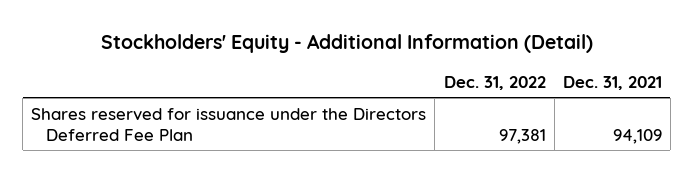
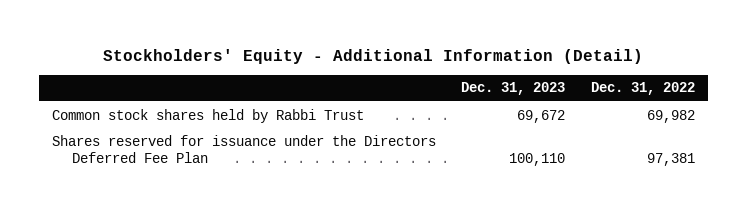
- | Dec. 31, 2022 | Dec. 31, 2021
+ | Dec. 31, 2023 | Dec. 31, 2022
+ Common stock shares held by Rabbi Trust | 69,672 | 69,982

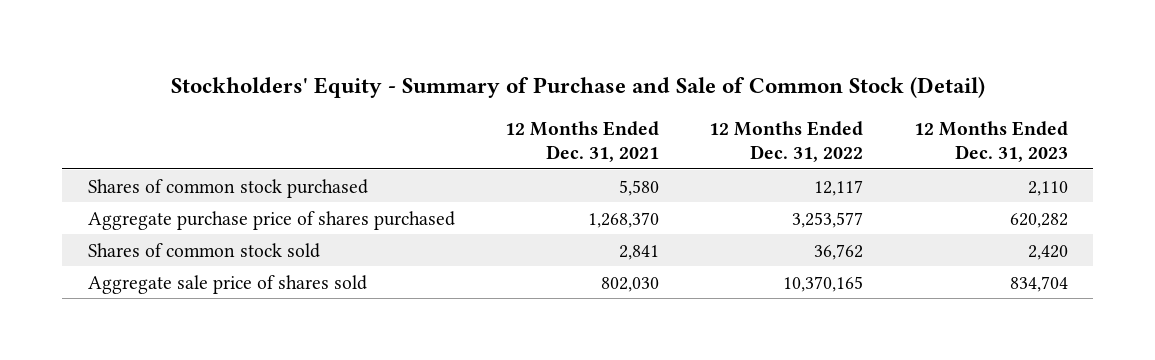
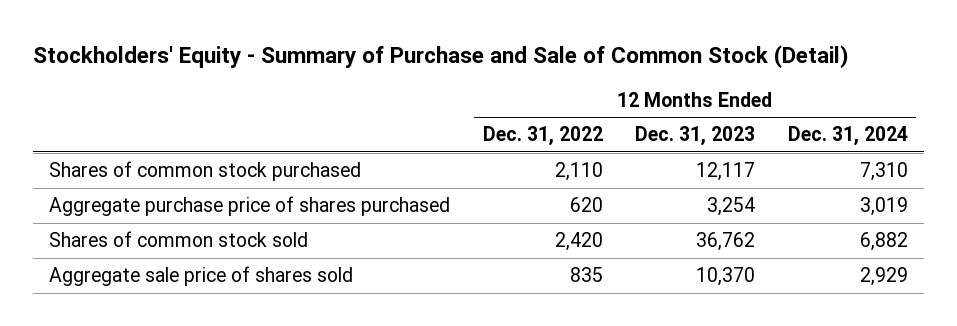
- | 12 Months Ended Dec. 31, 2021 | 12 Months Ended Dec. 31, 2022 | 12 Months Ended Dec. 31, 2023
+ | 12 Months Ended Dec. 31, 2022 | 12 Months Ended Dec. 31, 2023 | 12 Months Ended Dec. 31, 2024
- Shares of common stock purchased | 5,580 | 12,117 | 2,110
- Aggregate purchase price of shares purchased | 1,268,370 | 3,253,577 | 620,282
- Shares of common stock sold | 2,841 | 36,762 | 2,420
- Aggregate sale price of shares sold | 802,030 | 10,370,165 | 834,704
+ Shares of common stock purchased | 2,110 | 12,117 | 7,310
+ Aggregate purchase price of shares purchased | 620 | 3,254 | 3,019
+ Shares of common stock sold | 2,420 | 36,762 | 6,882
+ Aggregate sale price of shares sold | 835 | 10,370 | 2,929

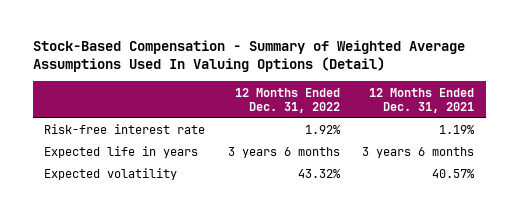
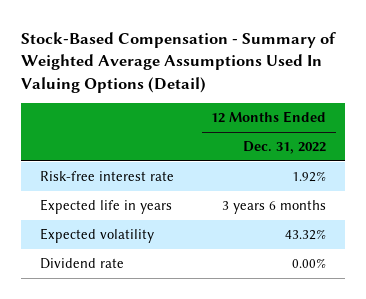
- | 12 Months Ended Dec. 31, 2022 | 12 Months Ended Dec. 31, 2021
+ | 12 Months Ended Dec. 31, 2022
+ Dividend rate | 0.00%

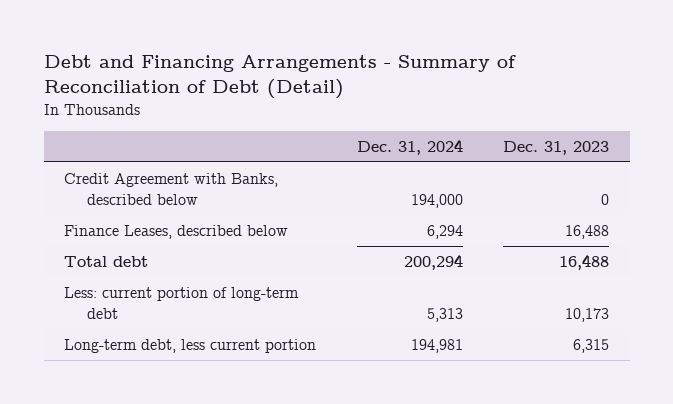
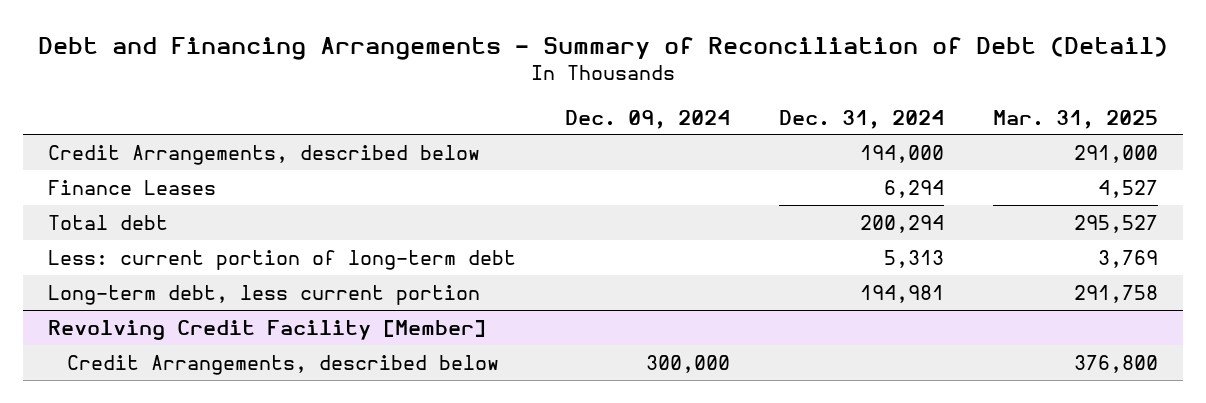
- | Dec. 31, 2024 | Dec. 31, 2023
+ | Dec. 09, 2024 | Dec. 31, 2024 | Mar. 31, 2025
- Credit Agreement with Banks, described below | 194,000 | 0
- Finance Leases, described below | 6,294 | 16,488
+ Credit Arrangements, described below | | 194,000 | 291,000
+ Finance Leases | | 6,294 | 4,527
+ Revolving Credit Facility [Member]
+ Credit Arrangements, described below | 300,000 | | 376,800

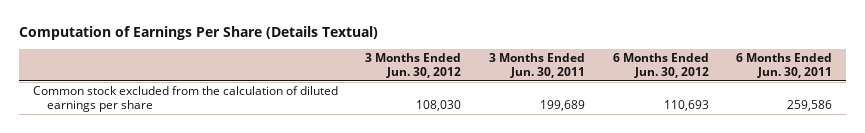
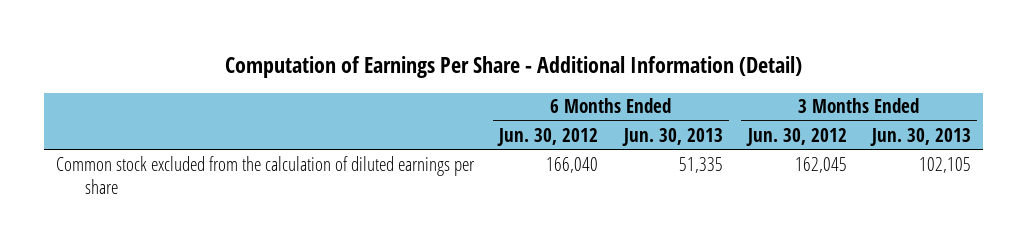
- Computation of Earnings Per Share (Details Textual)
+ Computation of Earnings Per Share - Additional Information (Detail)
- | 3 Months Ended Jun. 30, 2012 | 3 Months Ended Jun. 30, 2011 | 6 Months Ended Jun. 30, 2012 | 6 Months Ended Jun. 30, 2011
+ | 6 Months Ended Jun. 30, 2012 | 6 Months Ended Jun. 30, 2013 | 3 Months Ended Jun. 30, 2012 | 3 Months Ended Jun. 30, 2013
- Common stock excluded from the calculation of diluted earnings per share | 108,030 | 199,689 | 110,693 | 259,586
+ Common stock excluded from the calculation of diluted earnings per share | 166,040 | 51,335 | 162,045 | 102,105

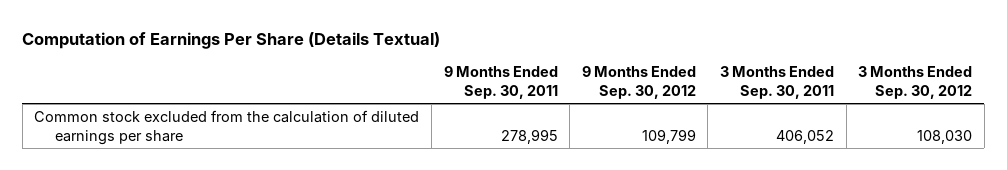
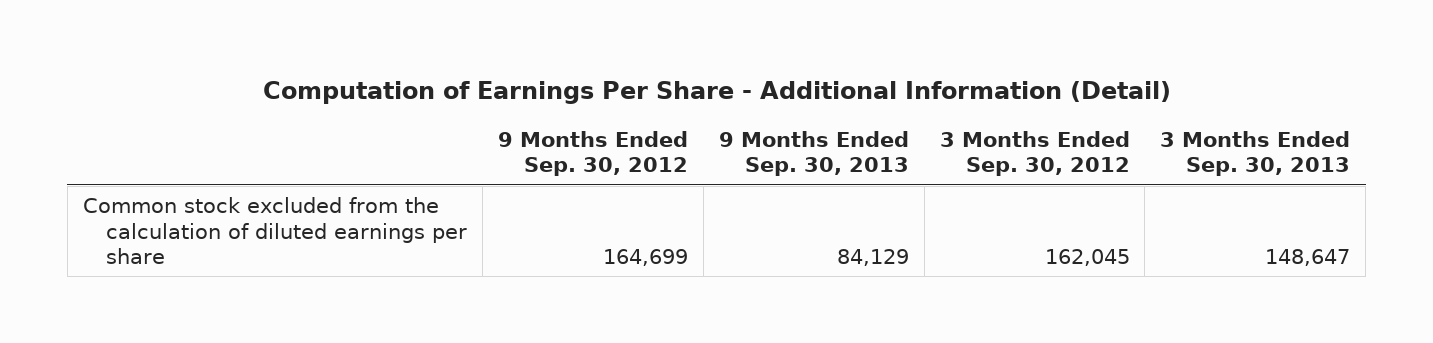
- Computation of Earnings Per Share (Details Textual)
+ Computation of Earnings Per Share - Additional Information (Detail)
- | 9 Months Ended Sep. 30, 2011 | 9 Months Ended Sep. 30, 2012 | 3 Months Ended Sep. 30, 2011 | 3 Months Ended Sep. 30, 2012
+ | 9 Months Ended Sep. 30, 2012 | 9 Months Ended Sep. 30, 2013 | 3 Months Ended Sep. 30, 2012 | 3 Months Ended Sep. 30, 2013
- Common stock excluded from the calculation of diluted earnings per share | 278,995 | 109,799 | 406,052 | 108,030
+ Common stock excluded from the calculation of diluted earnings per share | 164,699 | 84,129 | 162,045 | 148,647

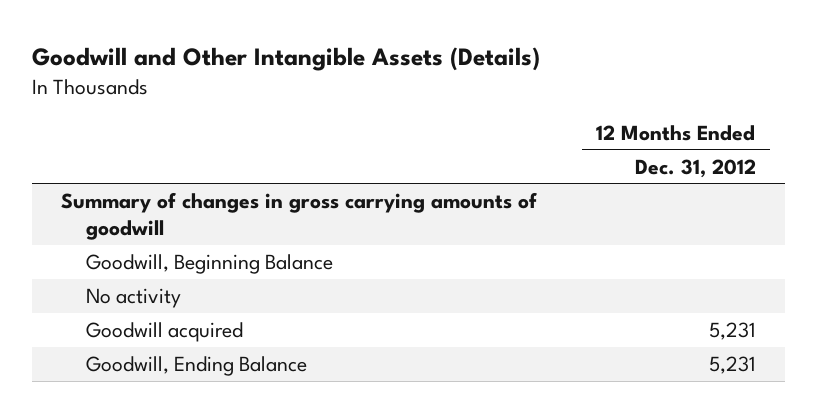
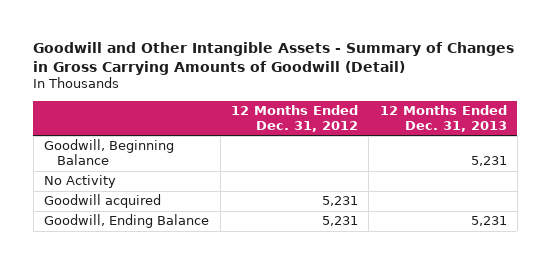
- Goodwill and Other Intangible Assets (Details)
+ Goodwill and Other Intangible Assets - Summary of Changes in Gross Carrying Amounts of Goodwill (Detail)
- | 12 Months Ended Dec. 31, 2012
+ | 12 Months Ended Dec. 31, 2012 | 12 Months Ended Dec. 31, 2013
- Summary of changes in gross carrying amounts of goodwill
- No activity
+ No Activity

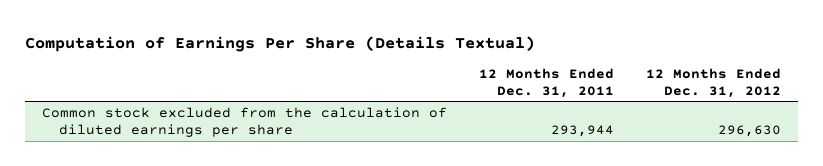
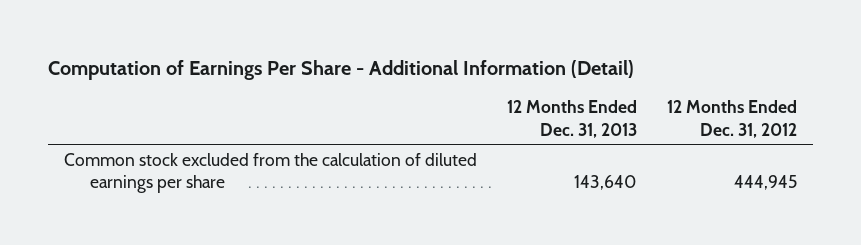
- Computation of Earnings Per Share (Details Textual)
+ Computation of Earnings Per Share - Additional Information (Detail)
- | 12 Months Ended Dec. 31, 2011 | 12 Months Ended Dec. 31, 2012
+ | 12 Months Ended Dec. 31, 2013 | 12 Months Ended Dec. 31, 2012
- Common stock excluded from the calculation of diluted earnings per share | 293,944 | 296,630
+ Common stock excluded from the calculation of diluted earnings per share | 143,640 | 444,945

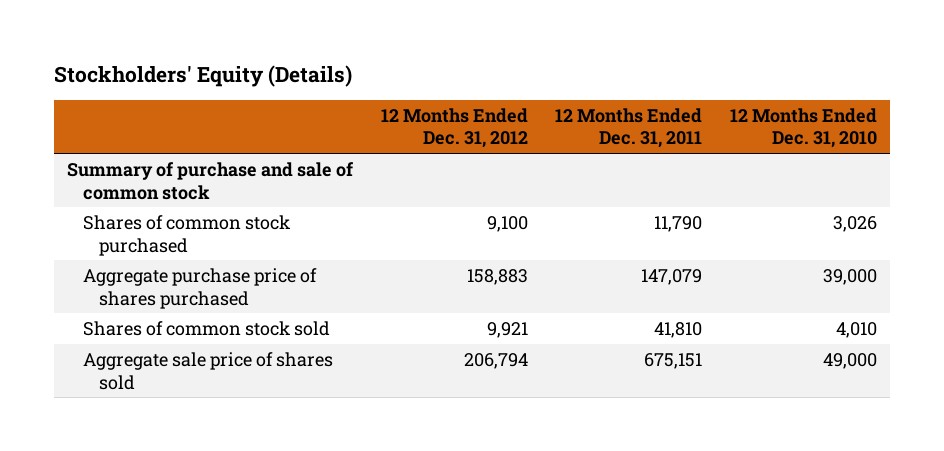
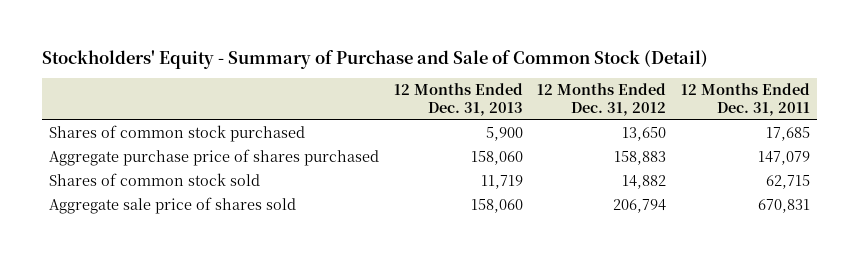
- Stockholders' Equity (Details)
+ Stockholders' Equity - Summary of Purchase and Sale of Common Stock (Detail)
- | 12 Months Ended Dec. 31, 2012 | 12 Months Ended Dec. 31, 2011 | 12 Months Ended Dec. 31, 2010
+ | 12 Months Ended Dec. 31, 2013 | 12 Months Ended Dec. 31, 2012 | 12 Months Ended Dec. 31, 2011
- Summary of purchase and sale of common stock
- Shares of common stock purchased | 9,100 | 11,790 | 3,026
+ Shares of common stock purchased | 5,900 | 13,650 | 17,685
- Shares of common stock sold | 9,921 | 41,810 | 4,010
- Aggregate sale price of shares sold | 206,794 | 675,151 | 49,000
+ Shares of common stock sold | 11,719 | 14,882 | 62,715
+ Aggregate sale price of shares sold | 158,060 | 206,794 | 670,831

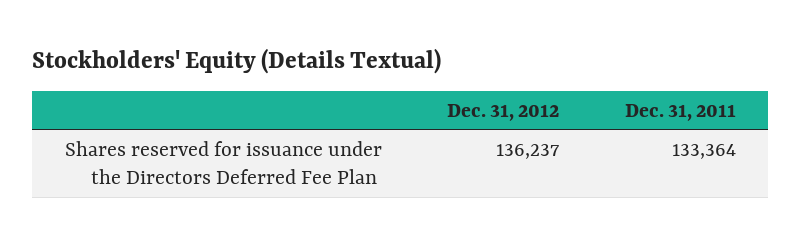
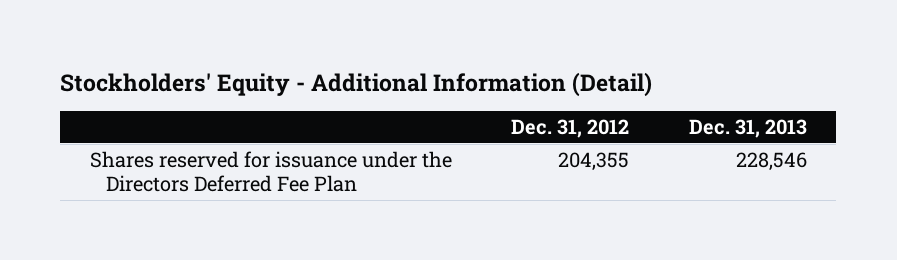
- Stockholders' Equity (Details Textual)
+ Stockholders' Equity - Additional Information (Detail)
- | Dec. 31, 2012 | Dec. 31, 2011
+ | Dec. 31, 2012 | Dec. 31, 2013
- Shares reserved for issuance under the Directors Deferred Fee Plan | 136,237 | 133,364
+ Shares reserved for issuance under the Directors Deferred Fee Plan | 204,355 | 228,546

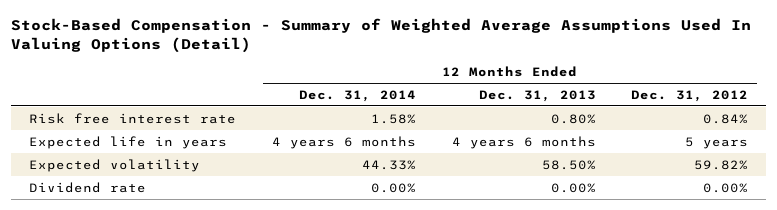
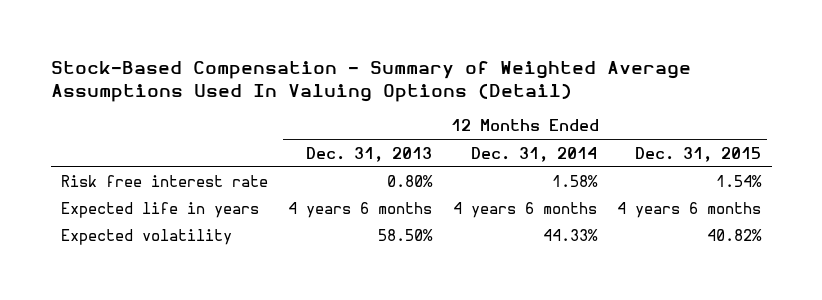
- | 12 Months Ended Dec. 31, 2014 | 12 Months Ended Dec. 31, 2013 | 12 Months Ended Dec. 31, 2012
+ | 12 Months Ended Dec. 31, 2013 | 12 Months Ended Dec. 31, 2014 | 12 Months Ended Dec. 31, 2015
- Dividend rate | 0.00% | 0.00% | 0.00%

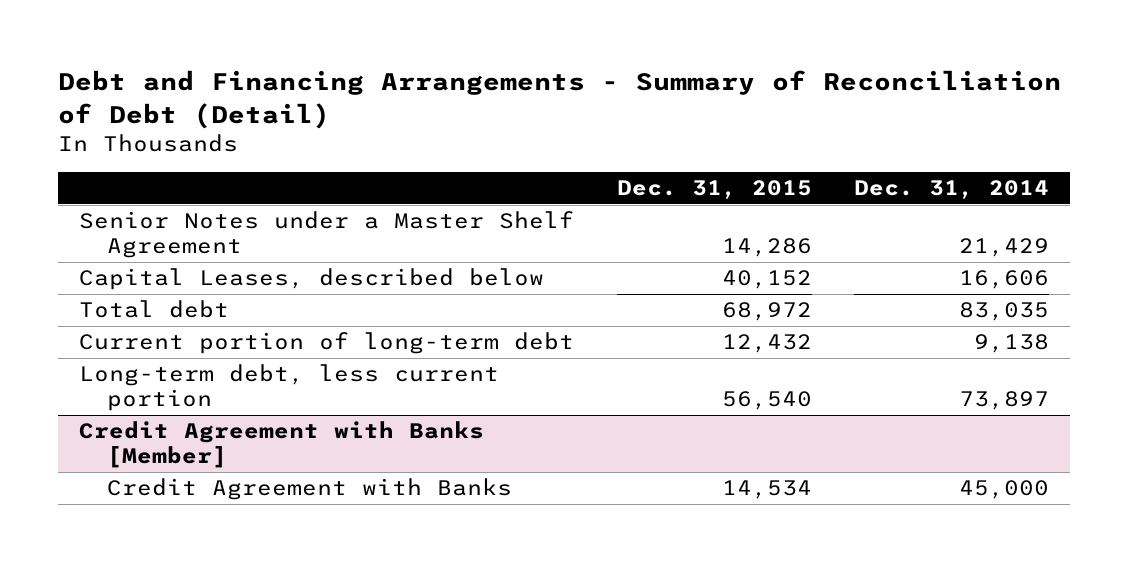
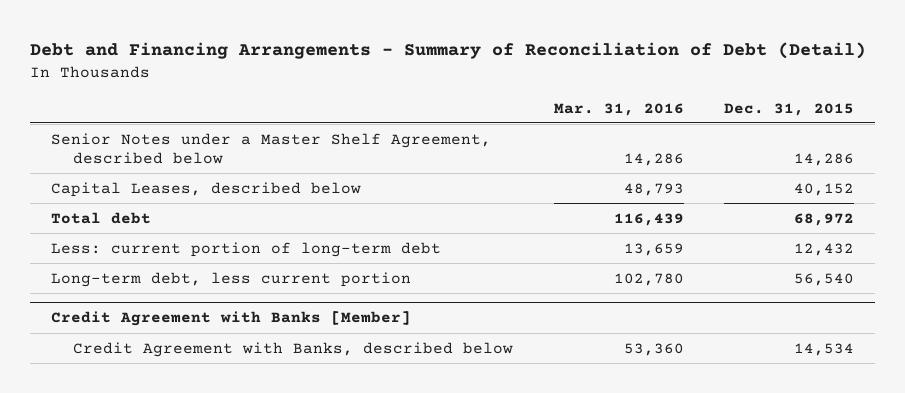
- | Dec. 31, 2015 | Dec. 31, 2014
+ | Mar. 31, 2016 | Dec. 31, 2015
- Senior Notes under a Master Shelf Agreement | 14,286 | 21,429
+ Senior Notes under a Master Shelf Agreement, described below | 14,286 | 14,286
- Current portion of long-term debt | 12,432 | 9,138
+ Less: current portion of long-term debt | 13,659 | 12,432
@ Credit Agreement with Banks [Member]
- Credit Agreement with Banks | 14,534 | 45,000
+ Credit Agreement with Banks, described below | 53,360 | 14,534

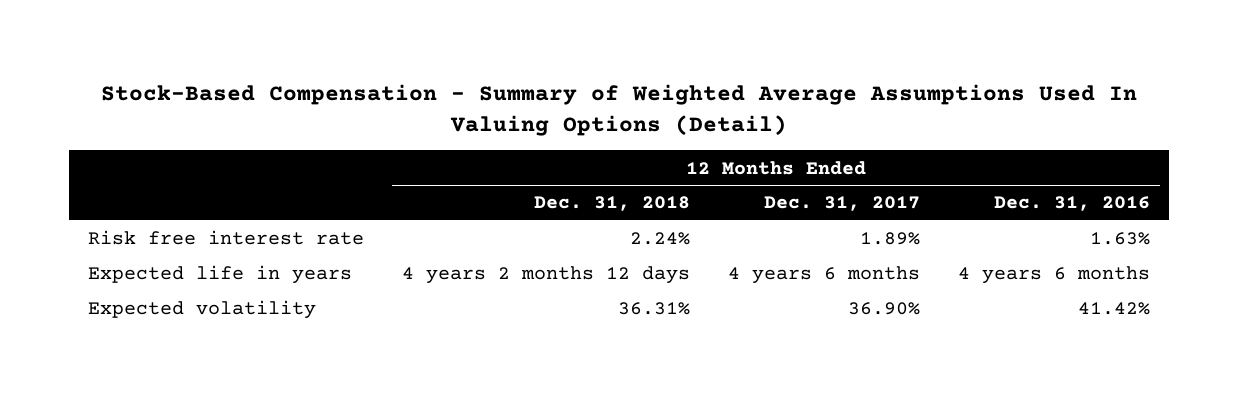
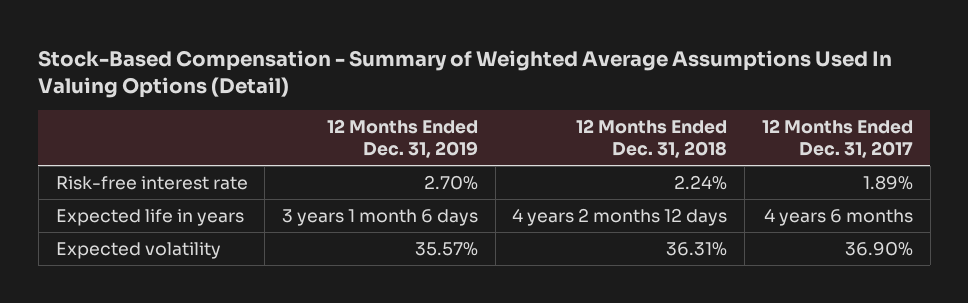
- | 12 Months Ended Dec. 31, 2018 | 12 Months Ended Dec. 31, 2017 | 12 Months Ended Dec. 31, 2016
+ | 12 Months Ended Dec. 31, 2019 | 12 Months Ended Dec. 31, 2018 | 12 Months Ended Dec. 31, 2017
- Risk free interest rate | 2.24% | 1.89% | 1.63%
+ Risk-free interest rate | 2.70% | 2.24% | 1.89%

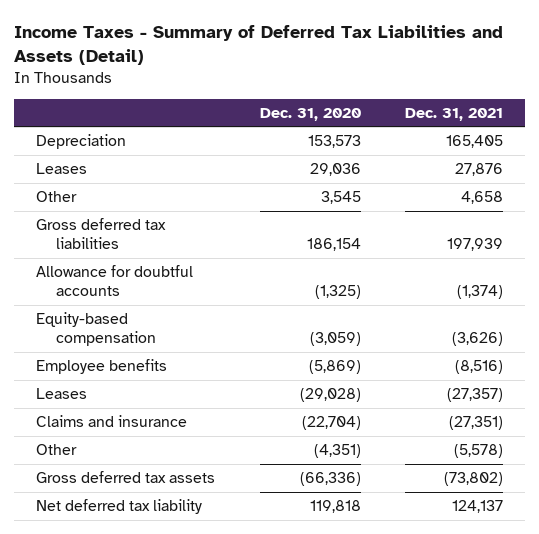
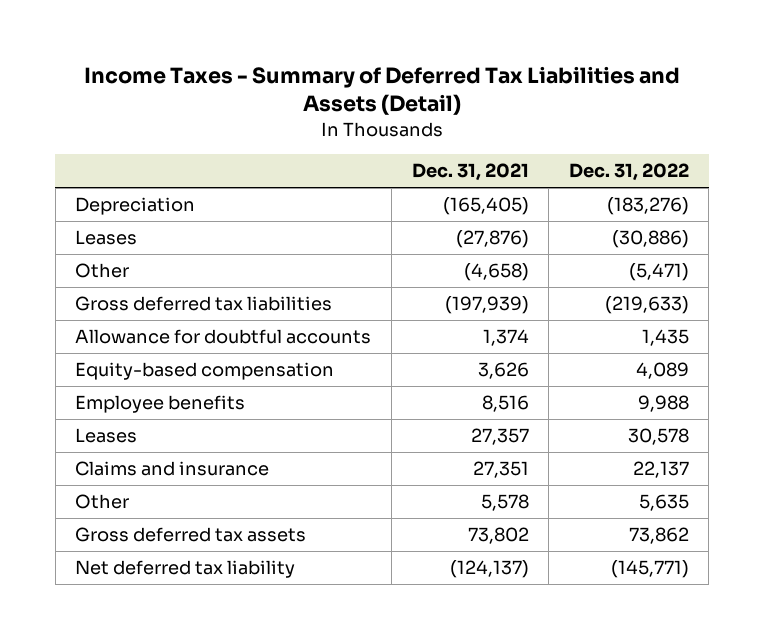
- | Dec. 31, 2020 | Dec. 31, 2021
+ | Dec. 31, 2021 | Dec. 31, 2022
- Depreciation | 153,573 | 165,405
- Leases | 29,036 | 27,876
- Other | 3,545 | 4,658
- Gross deferred tax liabilities | 186,154 | 197,939
- Allowance for doubtful accounts | (1,325) | (1,374)
- Equity-based compensation | (3,059) | (3,626)
- Employee benefits | (5,869) | (8,516)
- Leases | (29,028) | (27,357)
- Claims and insurance | (22,704) | (27,351)
- Other | (4,351) | (5,578)
- Gross deferred tax assets | (66,336) | (73,802)
- Net deferred tax liability | 119,818 | 124,137
+ Depreciation | (165,405) | (183,276)
+ Leases | (27,876) | (30,886)
+ Other | (4,658) | (5,471)
+ Gross deferred tax liabilities | (197,939) | (219,633)
+ Allowance for doubtful accounts | 1,374 | 1,435
+ Equity-based compensation | 3,626 | 4,089
+ Employee benefits | 8,516 | 9,988
+ Leases | 27,357 | 30,578
+ Claims and insurance | 27,351 | 22,137
+ Other | 5,578 | 5,635
+ Gross deferred tax assets | 73,802 | 73,862
+ Net deferred tax liability | (124,137) | (145,771)

